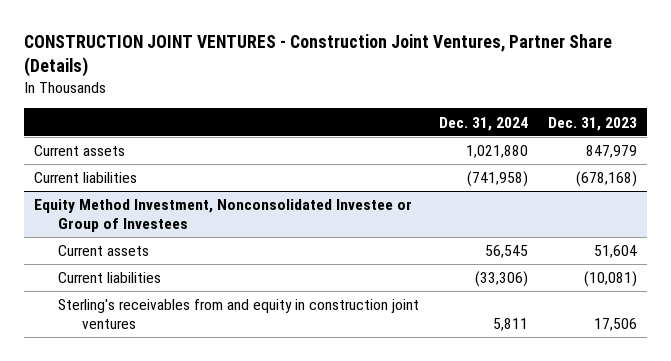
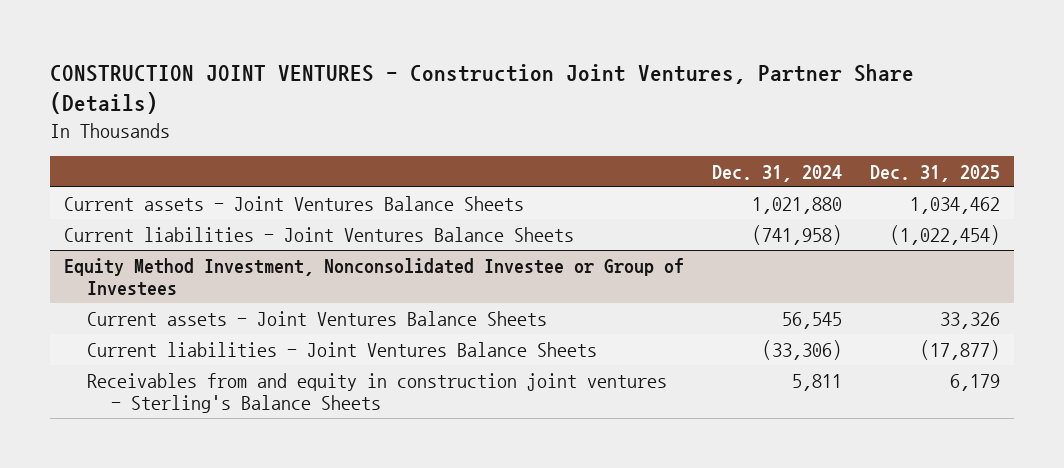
- | Dec. 31, 2024 | Dec. 31, 2023
+ | Dec. 31, 2024 | Dec. 31, 2025
- Current assets | 1,021,880 | 847,979
- Current liabilities | (741,958) | (678,168)
+ Current assets - Joint Ventures Balance Sheets | 1,021,880 | 1,034,462
+ Current liabilities - Joint Ventures Balance Sheets | (741,958) | (1,022,454)
@ Equity Method Investment, Nonconsolidated Investee or Group of Investees
- Current assets | 56,545 | 51,604
- Current liabilities | (33,306) | (10,081)
- Sterling's receivables from and equity in construction joint ventures | 5,811 | 17,506
+ Current assets - Joint Ventures Balance Sheets | 56,545 | 33,326
+ Current liabilities - Joint Ventures Balance Sheets | (33,306) | (17,877)
+ Receivables from and equity in construction joint ventures - Sterling's Balance Sheets | 5,811 | 6,179

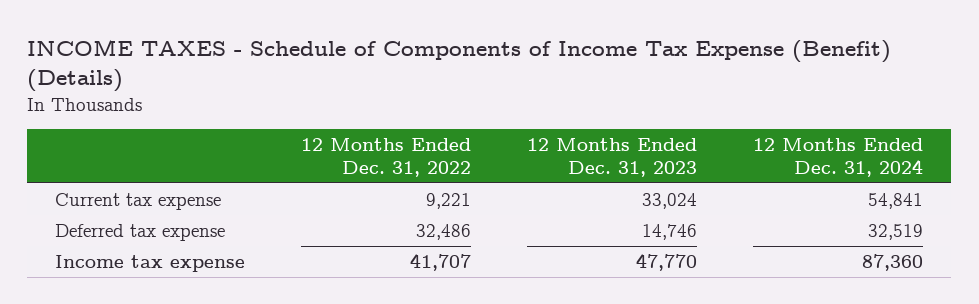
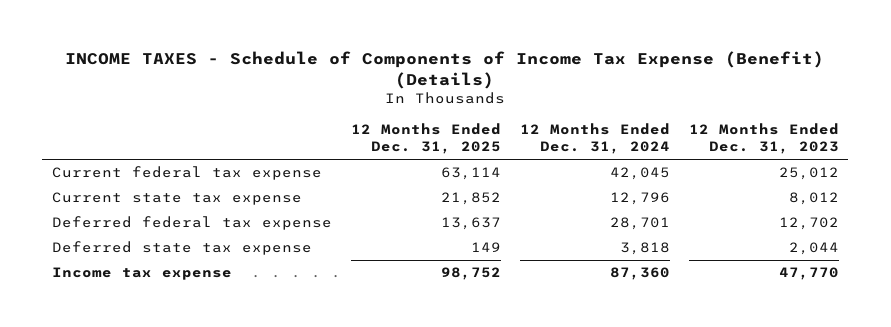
- | 12 Months Ended Dec. 31, 2022 | 12 Months Ended Dec. 31, 2023 | 12 Months Ended Dec. 31, 2024
+ | 12 Months Ended Dec. 31, 2025 | 12 Months Ended Dec. 31, 2024 | 12 Months Ended Dec. 31, 2023
- Current tax expense | 9,221 | 33,024 | 54,841
- Deferred tax expense | 32,486 | 14,746 | 32,519
+ Current federal tax expense | 63,114 | 42,045 | 25,012
+ Current state tax expense | 21,852 | 12,796 | 8,012
+ Deferred federal tax expense | 13,637 | 28,701 | 12,702
+ Deferred state tax expense | 149 | 3,818 | 2,044

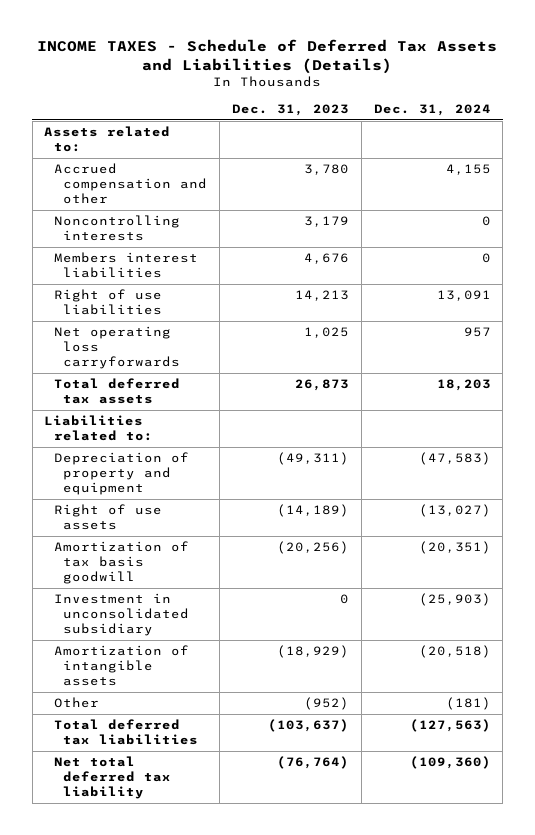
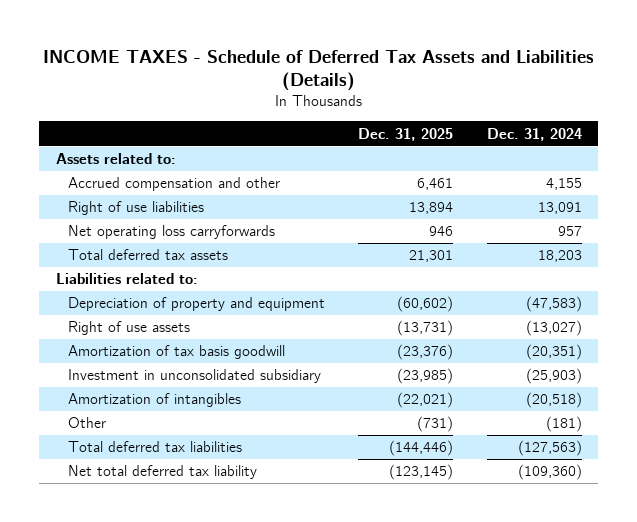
- | Dec. 31, 2023 | Dec. 31, 2024
+ | Dec. 31, 2025 | Dec. 31, 2024
- Noncontrolling interests | 3,179 | 0
- Members interest liabilities | 4,676 | 0
- Amortization of intangible assets | (18,929) | (20,518)
+ Amortization of intangibles | (22,021) | (20,518)

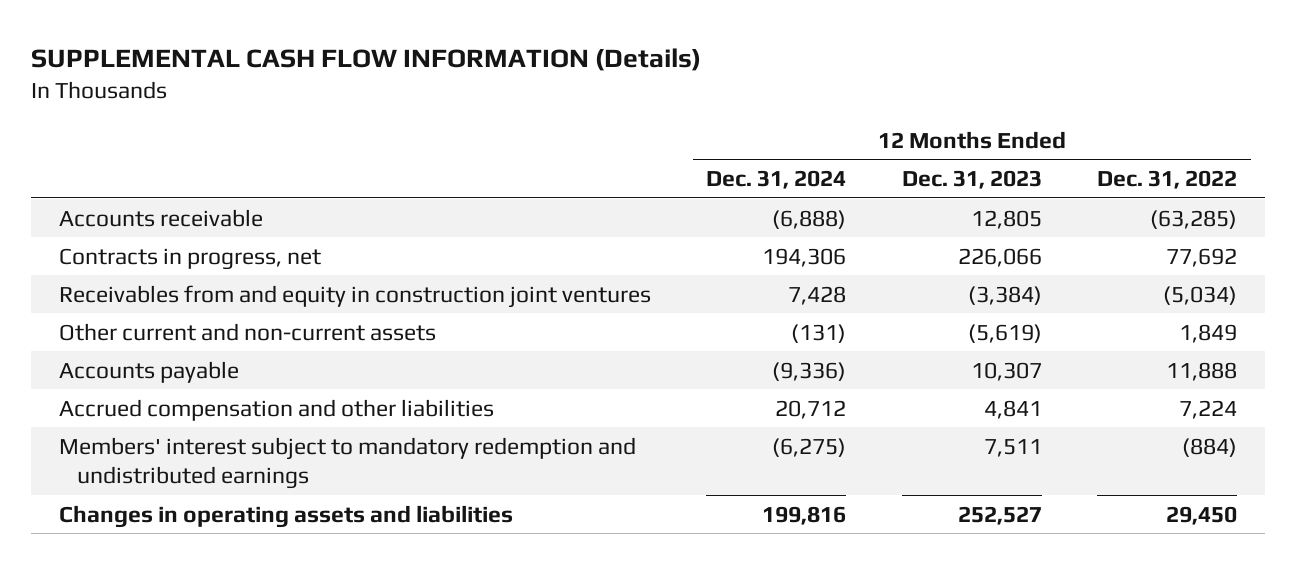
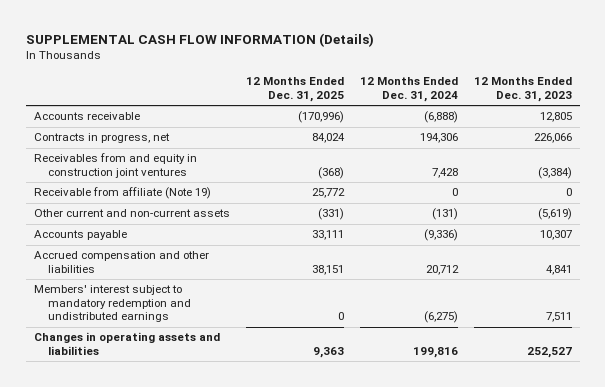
- | 12 Months Ended Dec. 31, 2024 | 12 Months Ended Dec. 31, 2023 | 12 Months Ended Dec. 31, 2022
+ | 12 Months Ended Dec. 31, 2025 | 12 Months Ended Dec. 31, 2024 | 12 Months Ended Dec. 31, 2023
+ Receivable from affiliate (Note 19) | 25,772 | 0 | 0

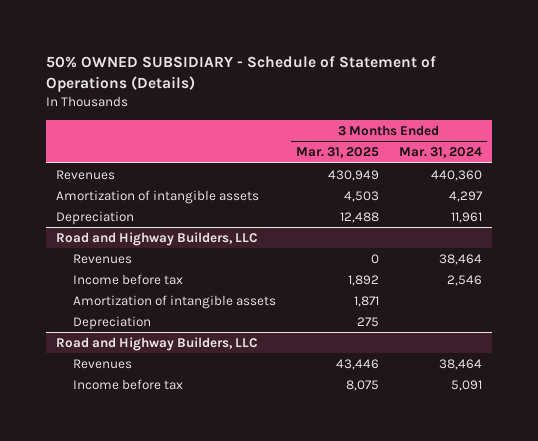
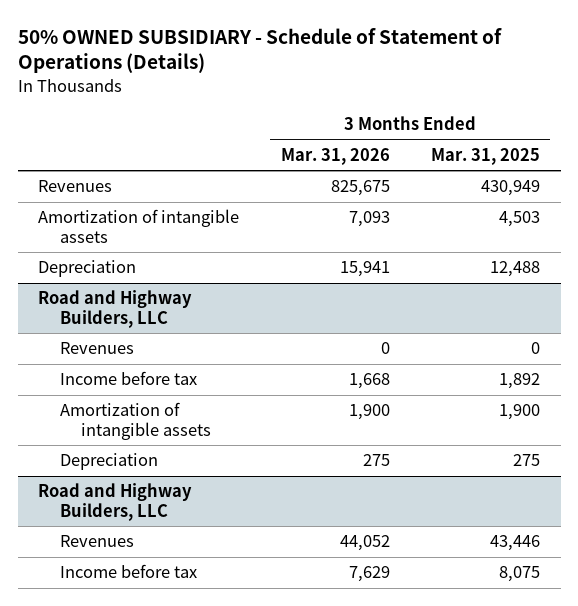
- | 3 Months Ended Mar. 31, 2025 | 3 Months Ended Mar. 31, 2024
+ | 3 Months Ended Mar. 31, 2026 | 3 Months Ended Mar. 31, 2025
@ Road and Highway Builders, LLC
- Amortization of intangible assets | 1,871 |
+ Amortization of intangible assets | 1,900 | 1,900

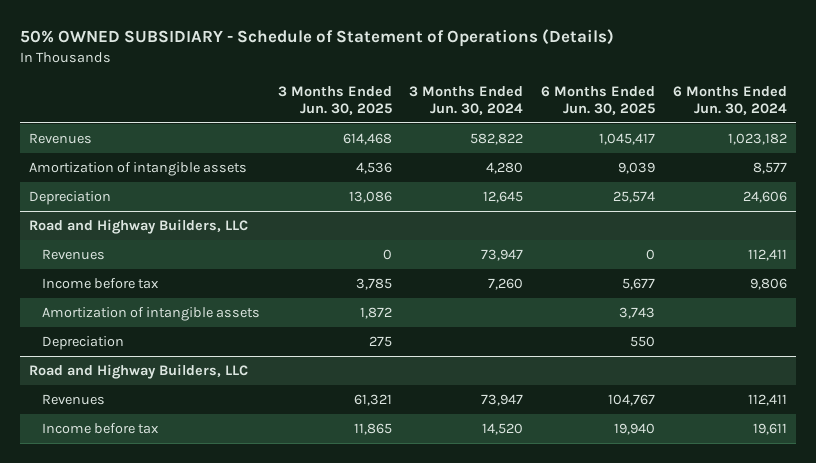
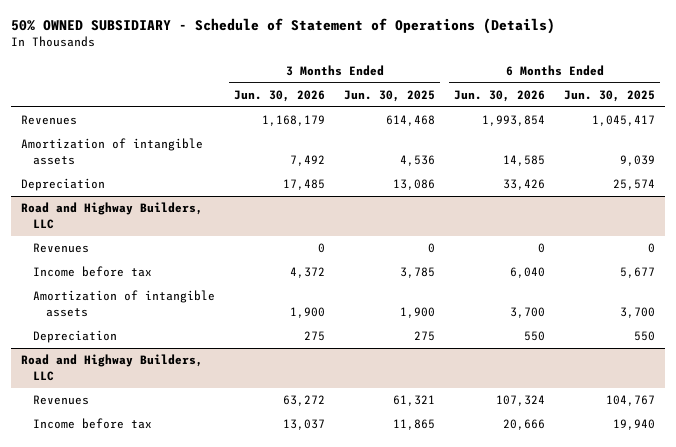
- | 3 Months Ended Jun. 30, 2025 | 3 Months Ended Jun. 30, 2024 | 6 Months Ended Jun. 30, 2025 | 6 Months Ended Jun. 30, 2024
+ | 3 Months Ended Jun. 30, 2026 | 3 Months Ended Jun. 30, 2025 | 6 Months Ended Jun. 30, 2026 | 6 Months Ended Jun. 30, 2025
@ Road and Highway Builders, LLC
- Amortization of intangible assets | 1,872 | | 3,743 |
+ Amortization of intangible assets | 1,900 | 1,900 | 3,700 | 3,700

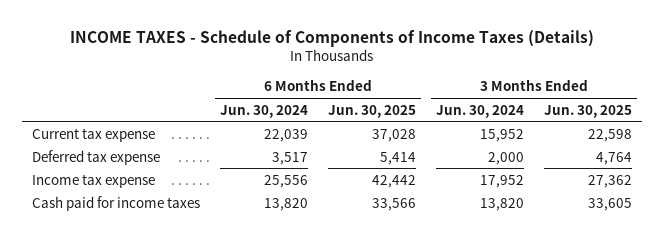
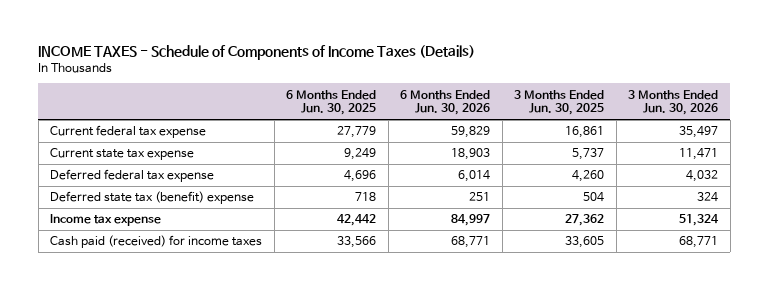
- | 6 Months Ended Jun. 30, 2024 | 6 Months Ended Jun. 30, 2025 | 3 Months Ended Jun. 30, 2024 | 3 Months Ended Jun. 30, 2025
+ | 6 Months Ended Jun. 30, 2025 | 6 Months Ended Jun. 30, 2026 | 3 Months Ended Jun. 30, 2025 | 3 Months Ended Jun. 30, 2026
- Current tax expense | 22,039 | 37,028 | 15,952 | 22,598
- Deferred tax expense | 3,517 | 5,414 | 2,000 | 4,764
+ Current federal tax expense | 27,779 | 59,829 | 16,861 | 35,497
+ Current state tax expense | 9,249 | 18,903 | 5,737 | 11,471
+ Deferred federal tax expense | 4,696 | 6,014 | 4,260 | 4,032
+ Deferred state tax (benefit) expense | 718 | 251 | 504 | 324
- Cash paid for income taxes | 13,820 | 33,566 | 13,820 | 33,605
+ Cash paid (received) for income taxes | 33,566 | 68,771 | 33,605 | 68,771

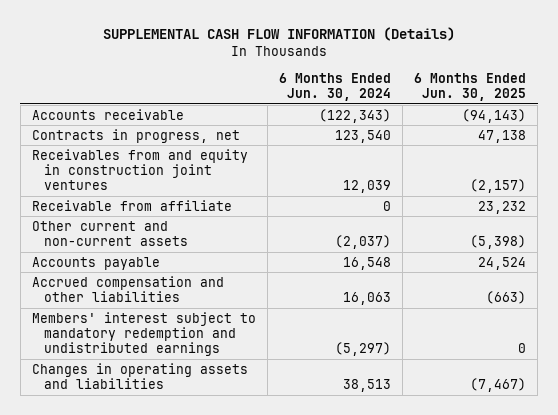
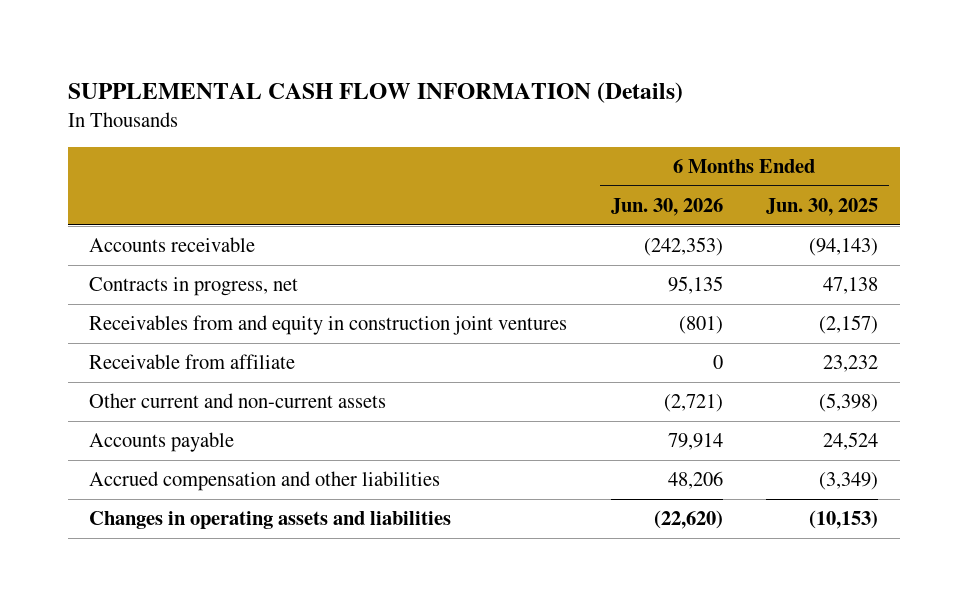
- | 6 Months Ended Jun. 30, 2024 | 6 Months Ended Jun. 30, 2025
+ | 6 Months Ended Jun. 30, 2026 | 6 Months Ended Jun. 30, 2025
- Accrued compensation and other liabilities | 16,063 | (663)
- Members' interest subject to mandatory redemption and undistributed earnings | (5,297) | 0
- Changes in operating assets and liabilities | 38,513 | (7,467)
+ Accrued compensation and other liabilities | 48,206 | (3,349)
+ Changes in operating assets and liabilities | (22,620) | (10,153)

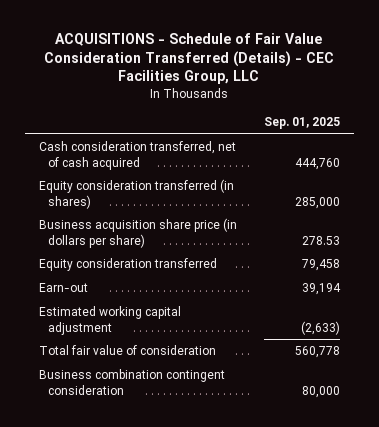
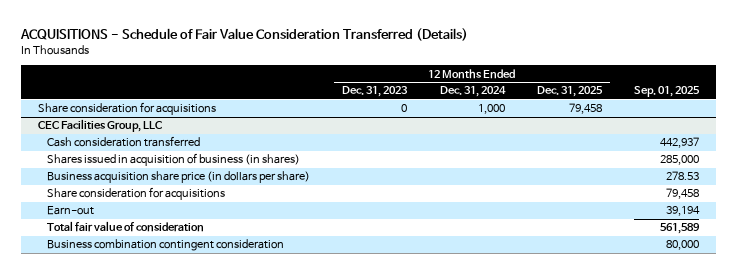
- ACQUISITIONS - Schedule of Fair Value Consideration Transferred (Details) - CEC Facilities Group, LLC
+ ACQUISITIONS - Schedule of Fair Value Consideration Transferred (Details)
- | Sep. 01, 2025
+ | 12 Months Ended Dec. 31, 2023 | 12 Months Ended Dec. 31, 2024 | 12 Months Ended Dec. 31, 2025 | Sep. 01, 2025
- Cash consideration transferred, net of cash acquired | 444,760
- Equity consideration transferred (in shares) | 285,000
+ Share consideration for acquisitions | 0 | 1,000 | 79,458 |
+ CEC Facilities Group, LLC
+ Cash consideration transferred | | | | 442,937
+ Shares issued in acquisition of business (in shares) | | | | 285,000
- Equity consideration transferred | 79,458
+ Share consideration for acquisitions | | | | 79,458
- Estimated working capital adjustment | (2,633)
- Total fair value of consideration | 560,778
+ Total fair value of consideration | | | | 561,589

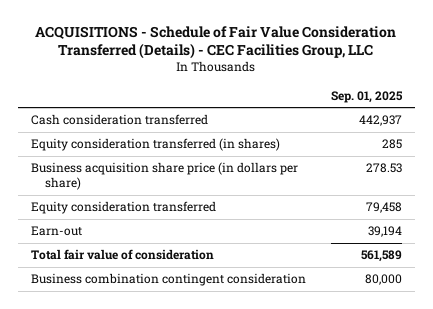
- ACQUISITIONS - Schedule of Fair Value Consideration Transferred (Details)
+ ACQUISITIONS - Schedule of Fair Value Consideration Transferred (Details) - CEC Facilities Group, LLC
- | 12 Months Ended Dec. 31, 2023 | 12 Months Ended Dec. 31, 2024 | 12 Months Ended Dec. 31, 2025 | Sep. 01, 2025
+ | Sep. 01, 2025
- Share consideration for acquisitions | 0 | 1,000 | 79,458 |
- CEC Facilities Group, LLC
- Shares issued in acquisition of business (in shares) | | | | 285,000
+ Equity consideration transferred (in shares) | 285
- Share consideration for acquisitions | | | | 79,458
+ Equity consideration transferred | 79,458

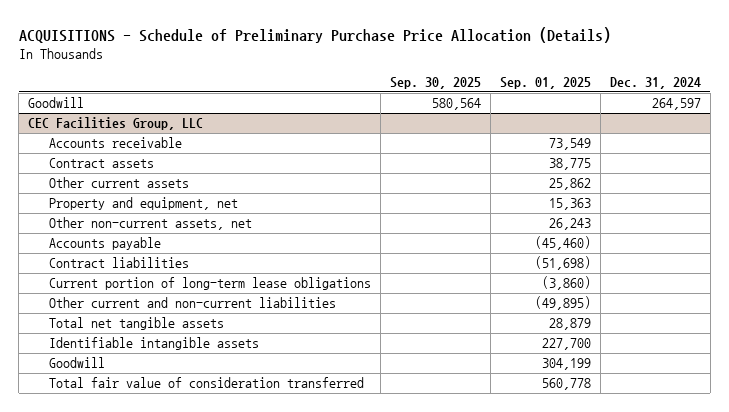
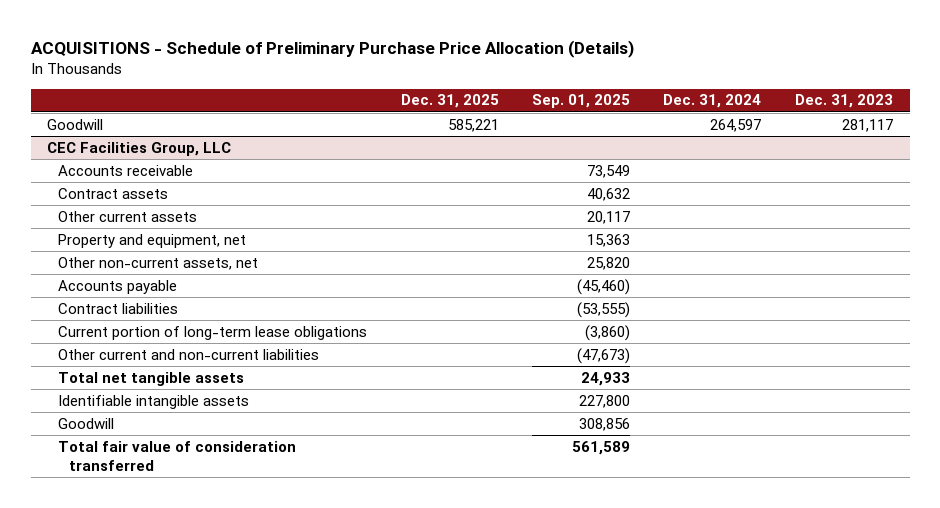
- | Sep. 30, 2025 | Sep. 01, 2025 | Dec. 31, 2024
+ | Dec. 31, 2025 | Sep. 01, 2025 | Dec. 31, 2024 | Dec. 31, 2023
@ CEC Facilities Group, LLC
- Contract assets | | 38,775 |
- Other current assets | | 25,862 |
+ Contract assets | | 40,632 | |
+ Other current assets | | 20,117 | |
- Other non-current assets, net | | 26,243 |
+ Other non-current assets, net | | 25,820 | |
- Contract liabilities | | (51,698) |
+ Contract liabilities | | (53,555) | |
- Other current and non-current liabilities | | (49,895) |
- Total net tangible assets | | 28,879 |
- Identifiable intangible assets | | 227,700 |
- Goodwill | | 304,199 |
- Total fair value of consideration transferred | | 560,778 |
+ Other current and non-current liabilities | | (47,673) | |
+ Total net tangible assets | | 24,933 | |
+ Identifiable intangible assets | | 227,800 | |
+ Goodwill | | 308,856 | |
+ Total fair value of consideration transferred | | 561,589 | |

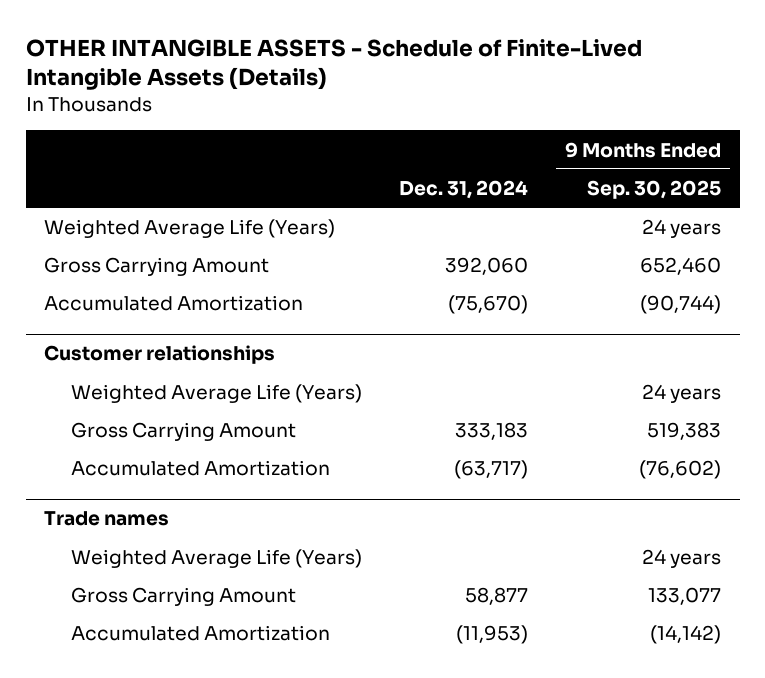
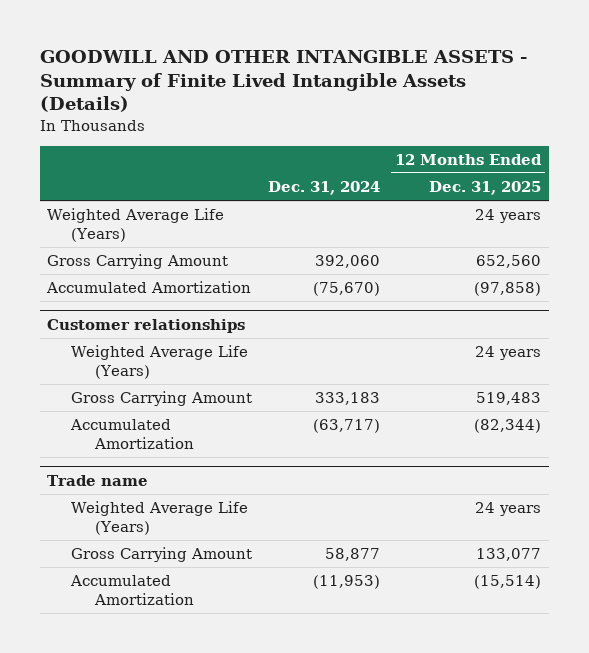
- OTHER INTANGIBLE ASSETS - Schedule of Finite-Lived Intangible Assets (Details)
+ GOODWILL AND OTHER INTANGIBLE ASSETS - Summary of Finite Lived Intangible Assets (Details)
- | Dec. 31, 2024 | 9 Months Ended Sep. 30, 2025
+ | Dec. 31, 2024 | 12 Months Ended Dec. 31, 2025
- Trade names
+ Trade name

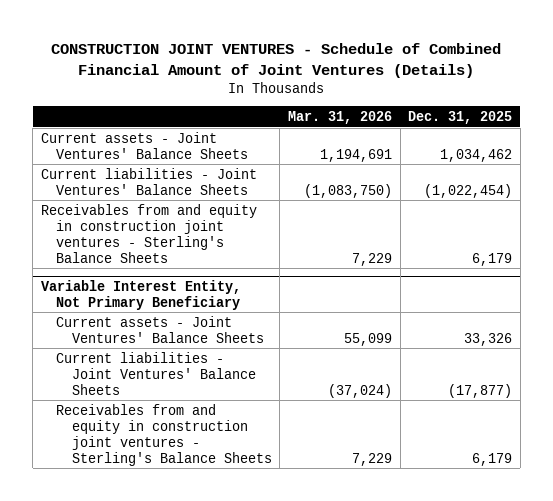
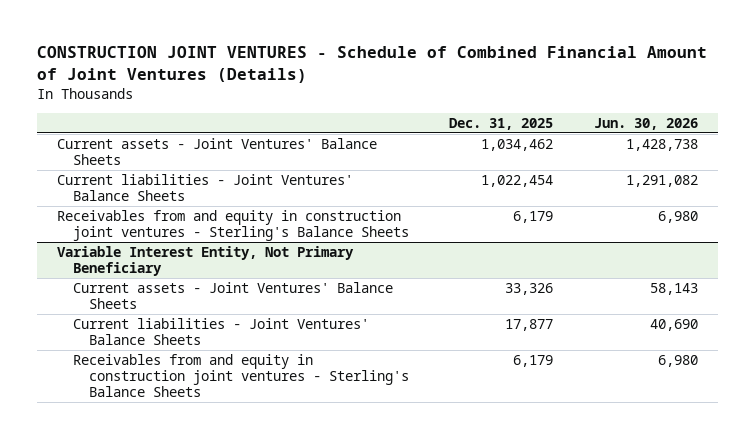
- | Mar. 31, 2026 | Dec. 31, 2025
+ | Dec. 31, 2025 | Jun. 30, 2026
- Current liabilities - Joint Ventures' Balance Sheets | (1,083,750) | (1,022,454)
+ Current liabilities - Joint Ventures' Balance Sheets | 1,022,454 | 1,291,082
@ Variable Interest Entity, Not Primary Beneficiary
- Current liabilities - Joint Ventures' Balance Sheets | (37,024) | (17,877)
+ Current liabilities - Joint Ventures' Balance Sheets | 17,877 | 40,690

